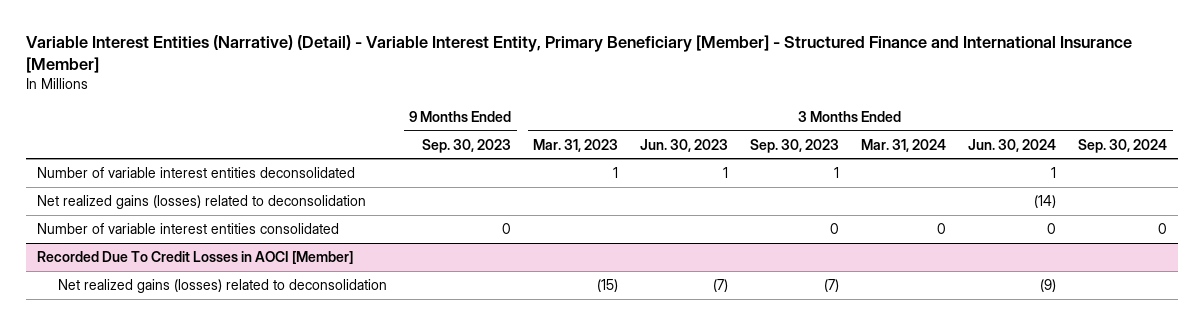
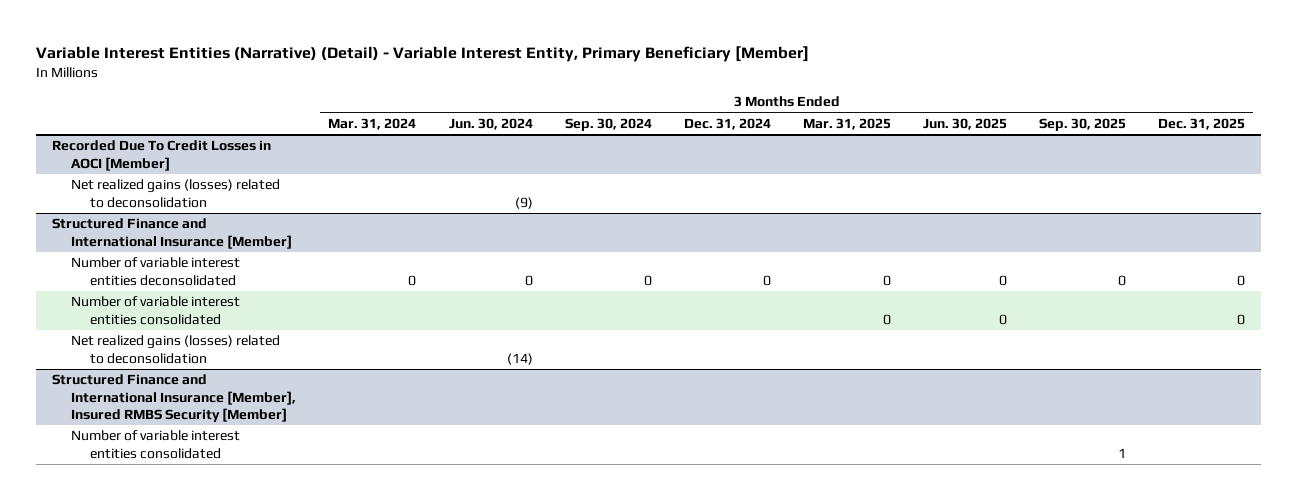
- Variable Interest Entities (Narrative) (Detail) - Variable Interest Entity, Primary Beneficiary [Member] - Structured Finance and International Insurance [Member]
+ Variable Interest Entities (Narrative) (Detail) - Variable Interest Entity, Primary Beneficiary [Member]
- | 9 Months Ended Sep. 30, 2023 | 3 Months Ended Mar. 31, 2023 | 3 Months Ended Jun. 30, 2023 | 3 Months Ended Sep. 30, 2023 | 3 Months Ended Mar. 31, 2024 | 3 Months Ended Jun. 30, 2024 | 3 Months Ended Sep. 30, 2024
+ | 3 Months Ended Mar. 31, 2024 | 3 Months Ended Jun. 30, 2024 | 3 Months Ended Sep. 30, 2024 | 3 Months Ended Dec. 31, 2024 | 3 Months Ended Mar. 31, 2025 | 3 Months Ended Jun. 30, 2025 | 3 Months Ended Sep. 30, 2025 | 3 Months Ended Dec. 31, 2025
- Number of variable interest entities deconsolidated | | 1 | 1 | 1 | | 1 |
- Net realized gains (losses) related to deconsolidation | | | | | | (14) |
- Number of variable interest entities consolidated | 0 | | | 0 | 0 | 0 | 0
+ Structured Finance and International Insurance [Member]
+ Number of variable interest entities deconsolidated | 0 | 0 | 0 | 0 | 0 | 0 | 0 | 0
+ Number of variable interest entities consolidated | | | | | 0 | 0 | | 0
+ Net realized gains (losses) related to deconsolidation | | (14) | | | | | |
+ Structured Finance and International Insurance [Member], Insured RMBS Security [Member]
+ Number of variable interest entities consolidated | | | | | | | 1 |

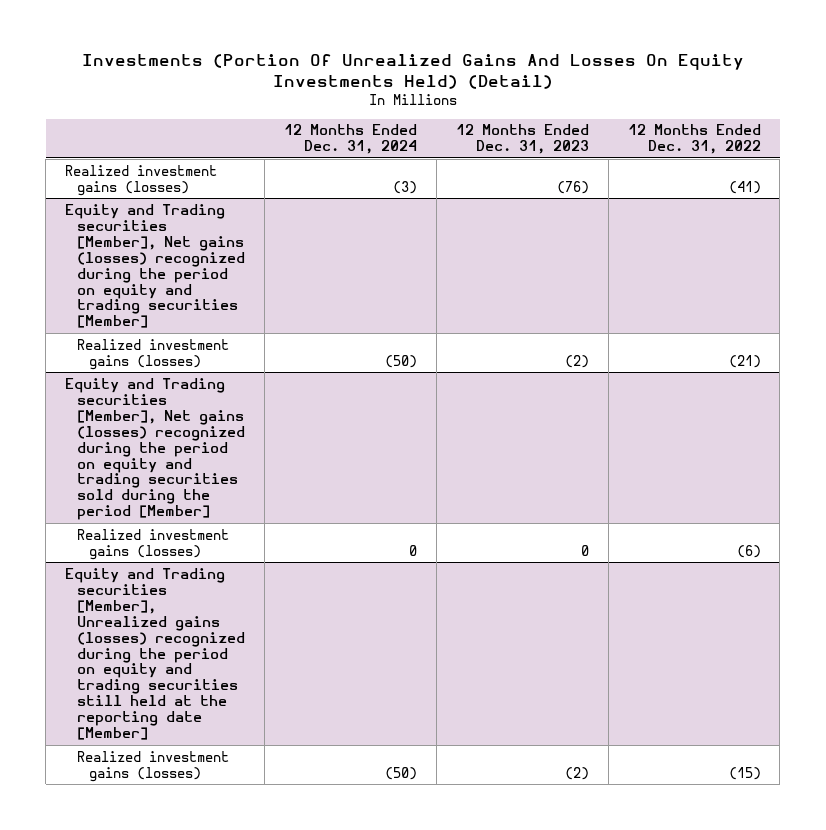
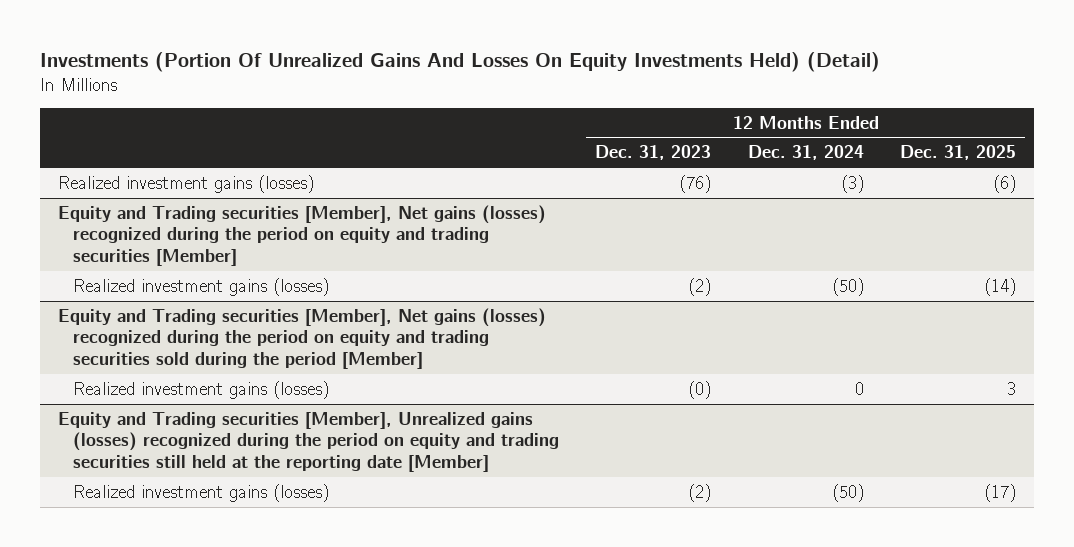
- | 12 Months Ended Dec. 31, 2024 | 12 Months Ended Dec. 31, 2023 | 12 Months Ended Dec. 31, 2022
+ | 12 Months Ended Dec. 31, 2023 | 12 Months Ended Dec. 31, 2024 | 12 Months Ended Dec. 31, 2025
@ Equity and Trading securities [Member], Net gains (losses) recognized during the period on equity and trading securities sold during the period [Member]
- Realized investment gains (losses) | 0 | 0 | (6)
+ Realized investment gains (losses) | (0) | 0 | 3

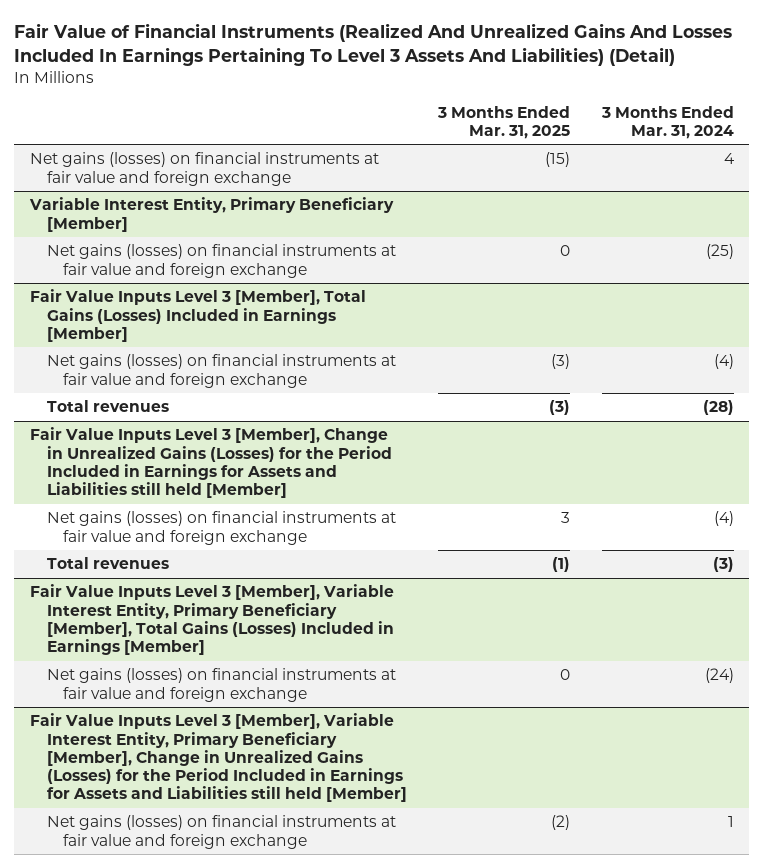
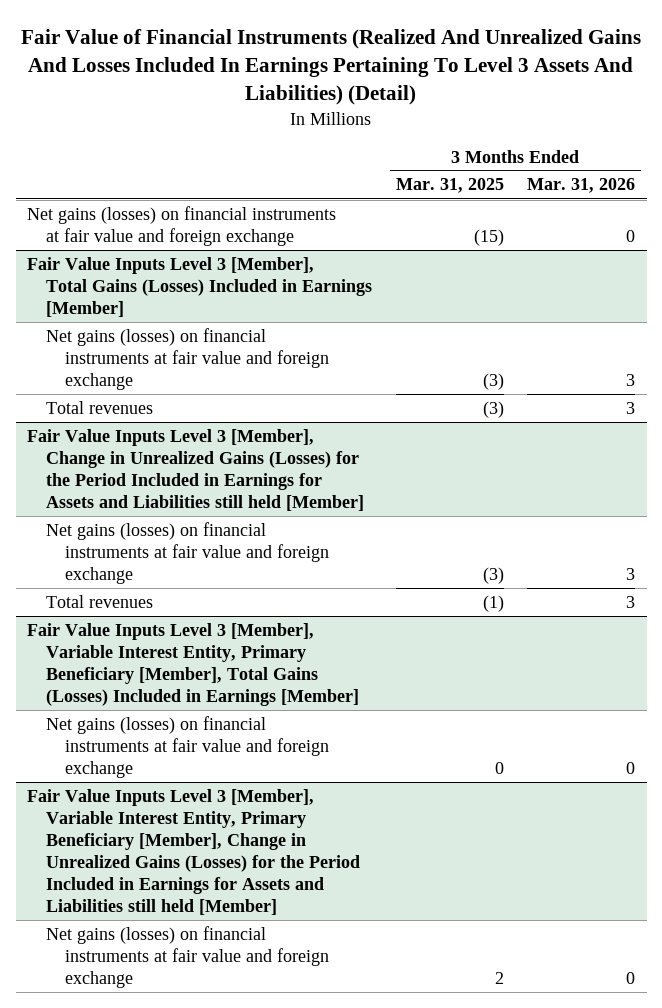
- | 3 Months Ended Mar. 31, 2025 | 3 Months Ended Mar. 31, 2024
+ | 3 Months Ended Mar. 31, 2025 | 3 Months Ended Mar. 31, 2026
- Variable Interest Entity, Primary Beneficiary [Member]
- Net gains (losses) on financial instruments at fair value and foreign exchange | 0 | (25)
@ Fair Value Inputs Level 3 [Member], Change in Unrealized Gains (Losses) for the Period Included in Earnings for Assets and Liabilities still held [Member]
- Net gains (losses) on financial instruments at fair value and foreign exchange | 3 | (4)
+ Net gains (losses) on financial instruments at fair value and foreign exchange | (3) | 3
@ Fair Value Inputs Level 3 [Member], Variable Interest Entity, Primary Beneficiary [Member], Change in Unrealized Gains (Losses) for the Period Included in Earnings for Assets and Liabilities still held [Member]
- Net gains (losses) on financial instruments at fair value and foreign exchange | (2) | 1
+ Net gains (losses) on financial instruments at fair value and foreign exchange | 2 | 0

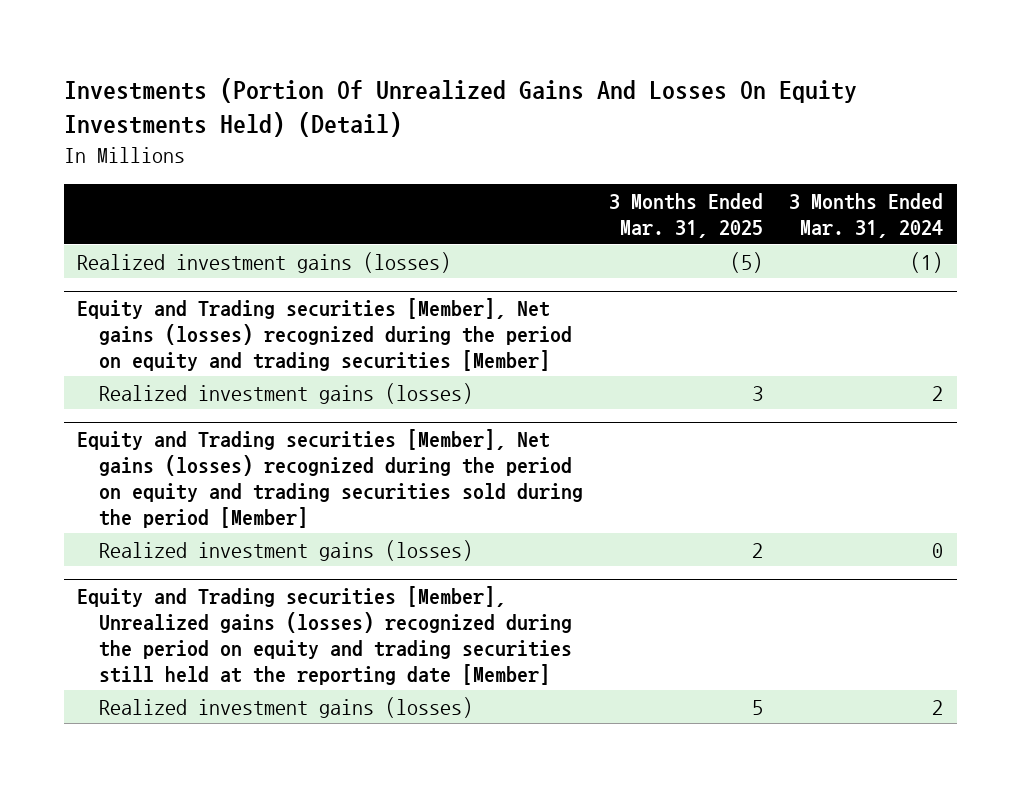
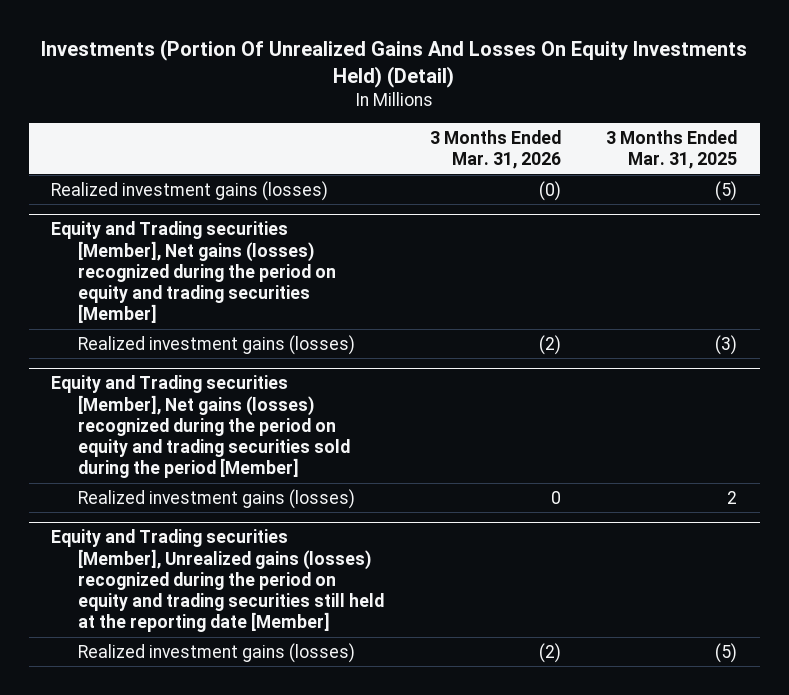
- | 3 Months Ended Mar. 31, 2025 | 3 Months Ended Mar. 31, 2024
+ | 3 Months Ended Mar. 31, 2026 | 3 Months Ended Mar. 31, 2025
@ Equity and Trading securities [Member], Net gains (losses) recognized during the period on equity and trading securities [Member]
- Realized investment gains (losses) | 3 | 2
+ Realized investment gains (losses) | (2) | (3)
@ Equity and Trading securities [Member], Unrealized gains (losses) recognized during the period on equity and trading securities still held at the reporting date [Member]
- Realized investment gains (losses) | 5 | 2
+ Realized investment gains (losses) | (2) | (5)

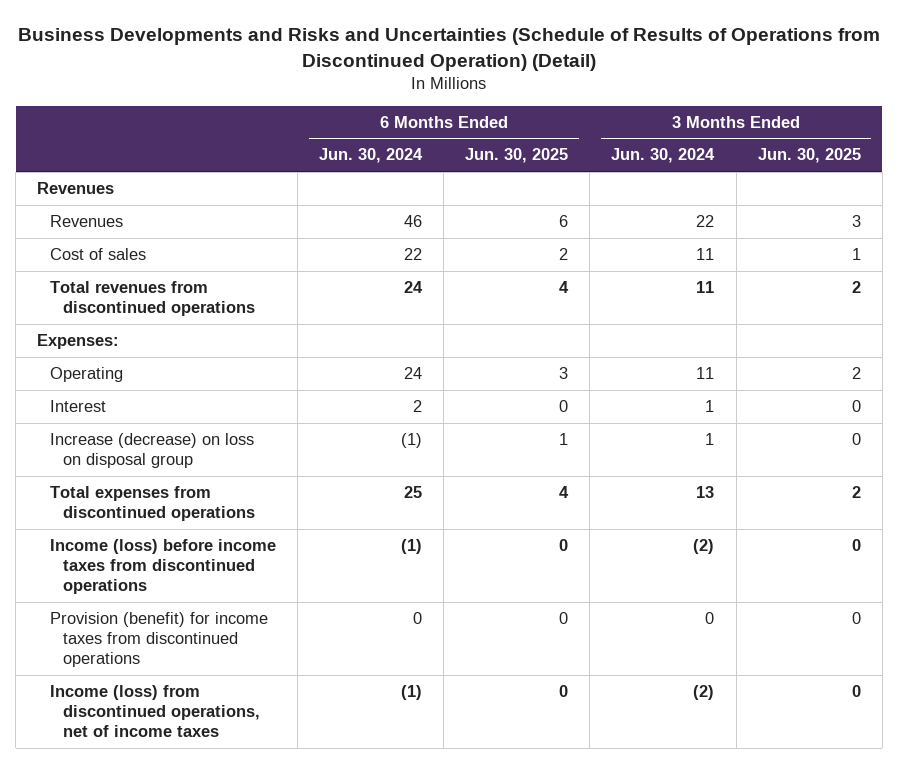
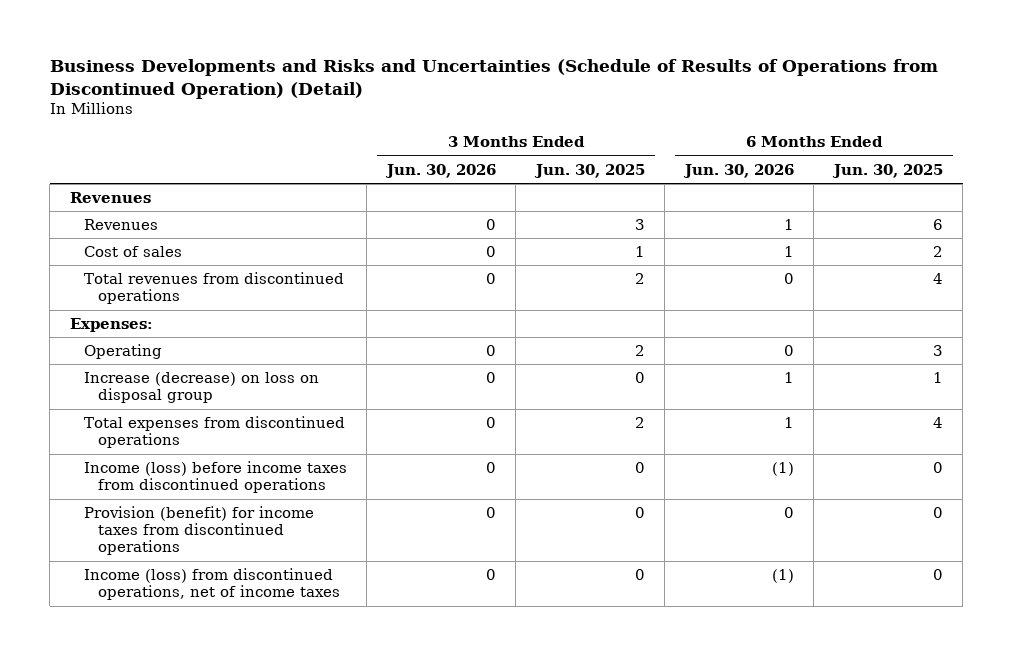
- | 6 Months Ended Jun. 30, 2024 | 6 Months Ended Jun. 30, 2025 | 3 Months Ended Jun. 30, 2024 | 3 Months Ended Jun. 30, 2025
+ | 3 Months Ended Jun. 30, 2026 | 3 Months Ended Jun. 30, 2025 | 6 Months Ended Jun. 30, 2026 | 6 Months Ended Jun. 30, 2025
- Interest | 2 | 0 | 1 | 0

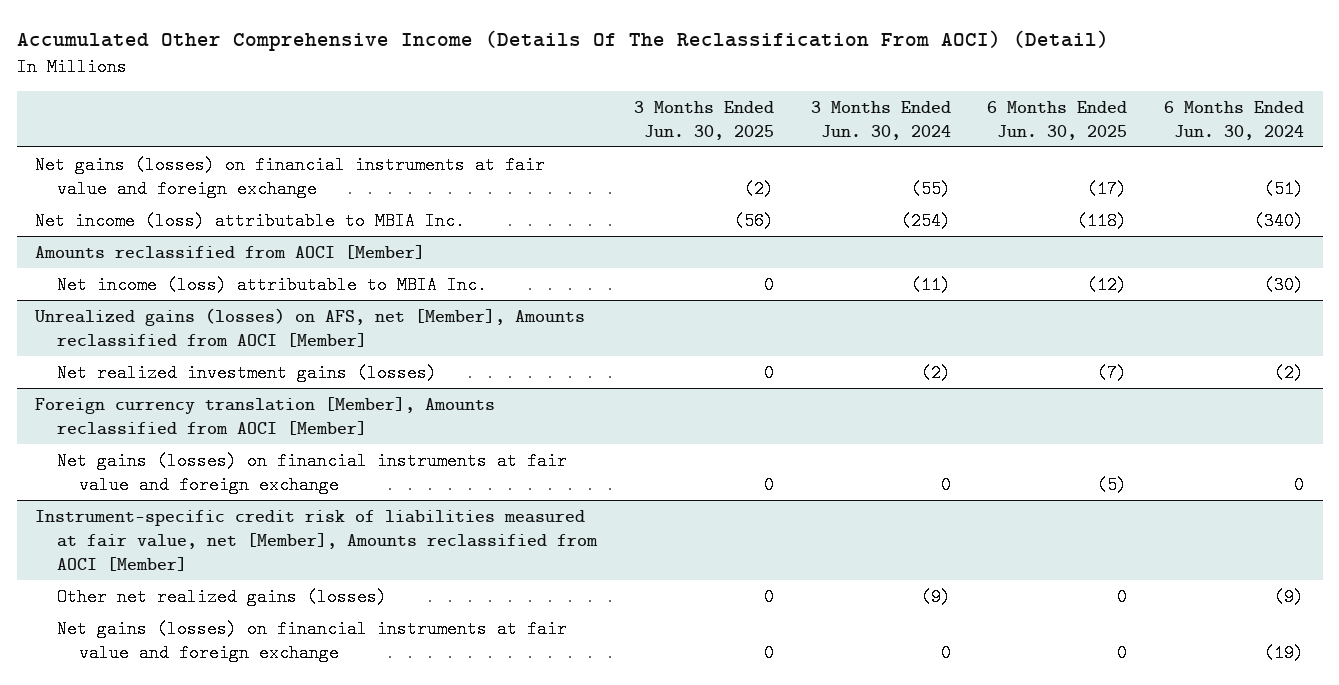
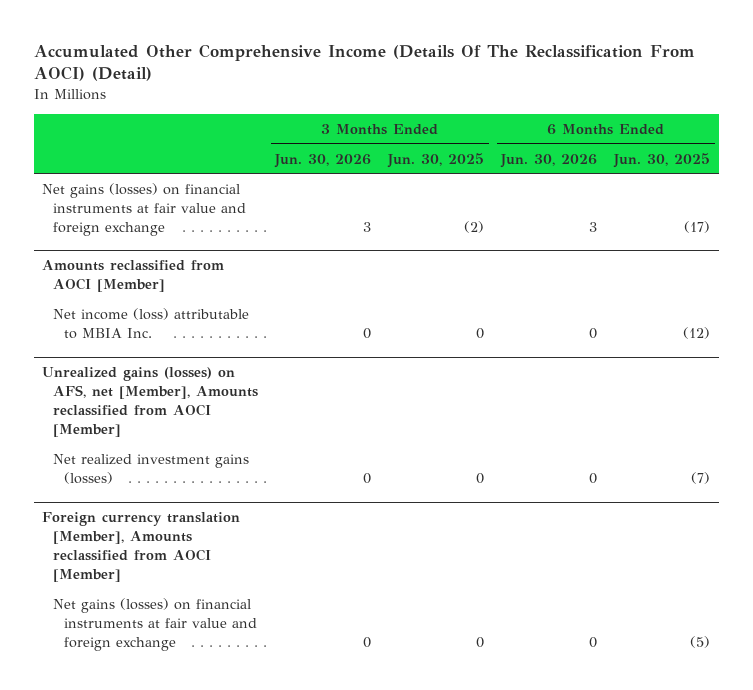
- | 3 Months Ended Jun. 30, 2025 | 3 Months Ended Jun. 30, 2024 | 6 Months Ended Jun. 30, 2025 | 6 Months Ended Jun. 30, 2024
+ | 3 Months Ended Jun. 30, 2026 | 3 Months Ended Jun. 30, 2025 | 6 Months Ended Jun. 30, 2026 | 6 Months Ended Jun. 30, 2025
- Net income (loss) attributable to MBIA Inc. | (56) | (254) | (118) | (340)
- Instrument-specific credit risk of liabilities measured at fair value, net [Member], Amounts reclassified from AOCI [Member]
- Other net realized gains (losses) | 0 | (9) | 0 | (9)
- Net gains (losses) on financial instruments at fair value and foreign exchange | 0 | 0 | 0 | (19)

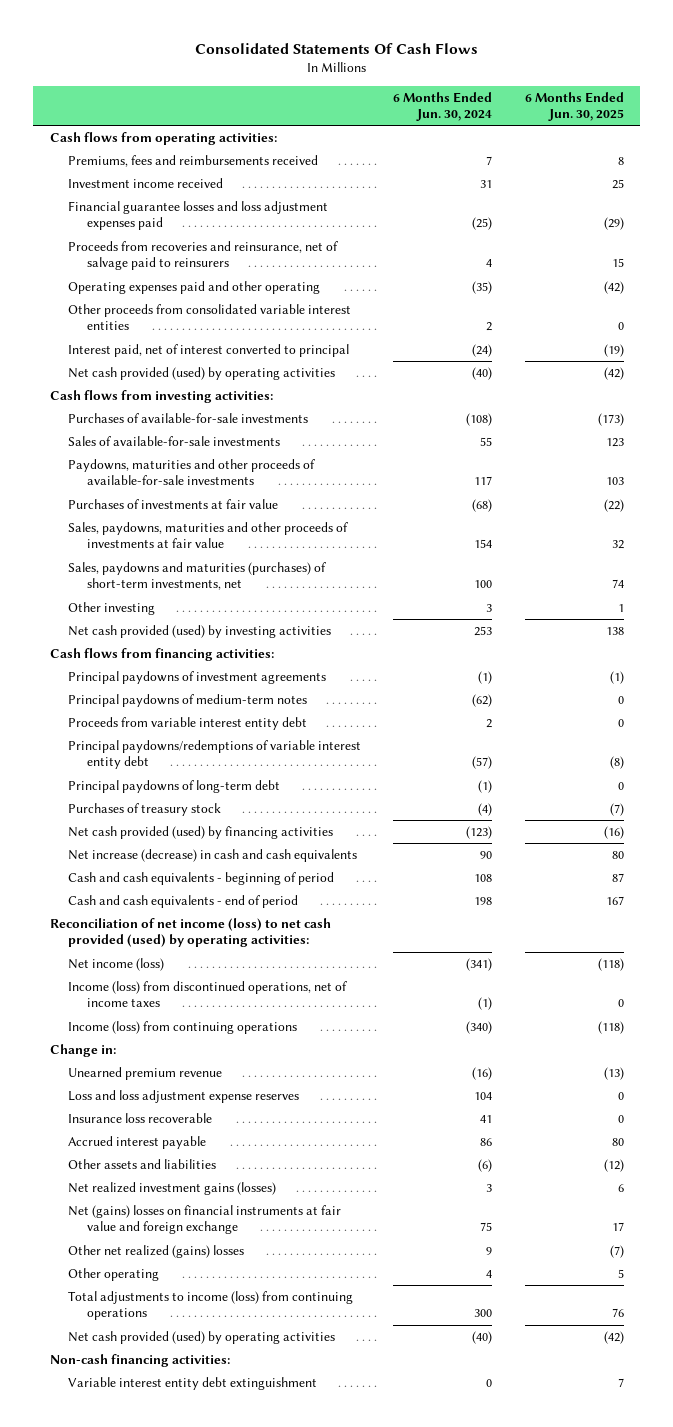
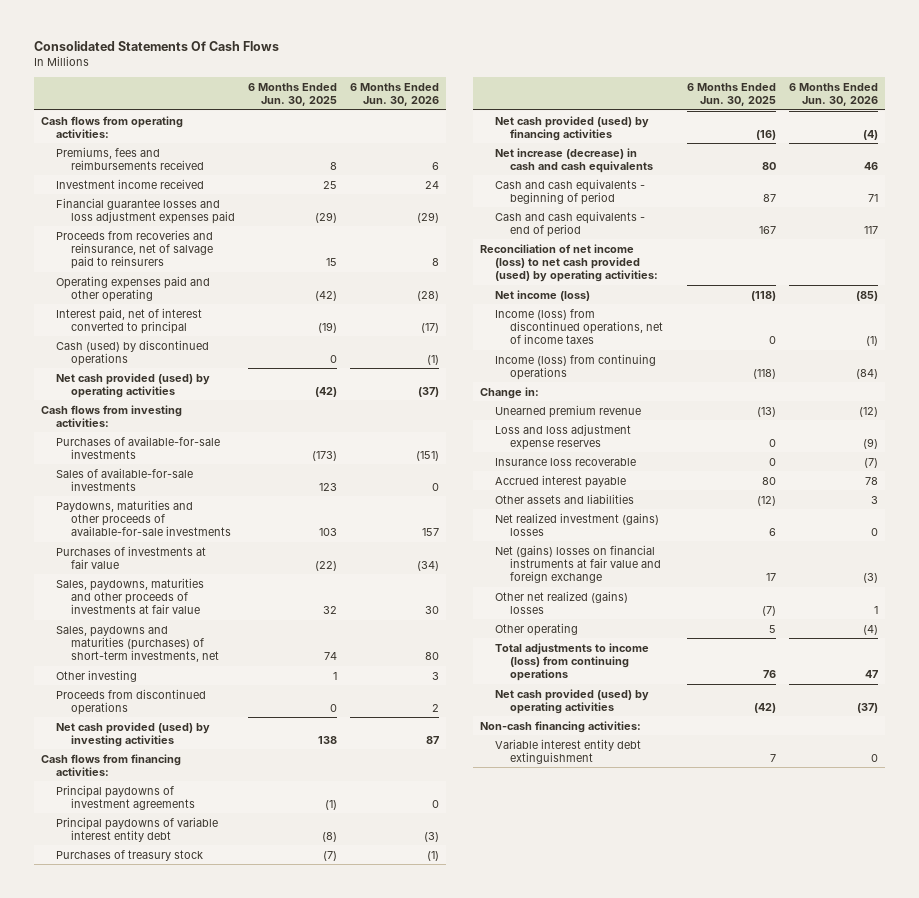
- | 6 Months Ended Jun. 30, 2024 | 6 Months Ended Jun. 30, 2025
+ | 6 Months Ended Jun. 30, 2025 | 6 Months Ended Jun. 30, 2026
- Other proceeds from consolidated variable interest entities | 2 | 0
+ Cash (used) by discontinued operations | 0 | (1)
+ Proceeds from discontinued operations | 0 | 2
- Principal paydowns of medium-term notes | (62) | 0
- Proceeds from variable interest entity debt | 2 | 0
- Principal paydowns/redemptions of variable interest entity debt | (57) | (8)
- Principal paydowns of long-term debt | (1) | 0
+ Principal paydowns of variable interest entity debt | (8) | (3)
- Net realized investment gains (losses) | 3 | 6
+ Net realized investment (gains) losses | 6 | 0

